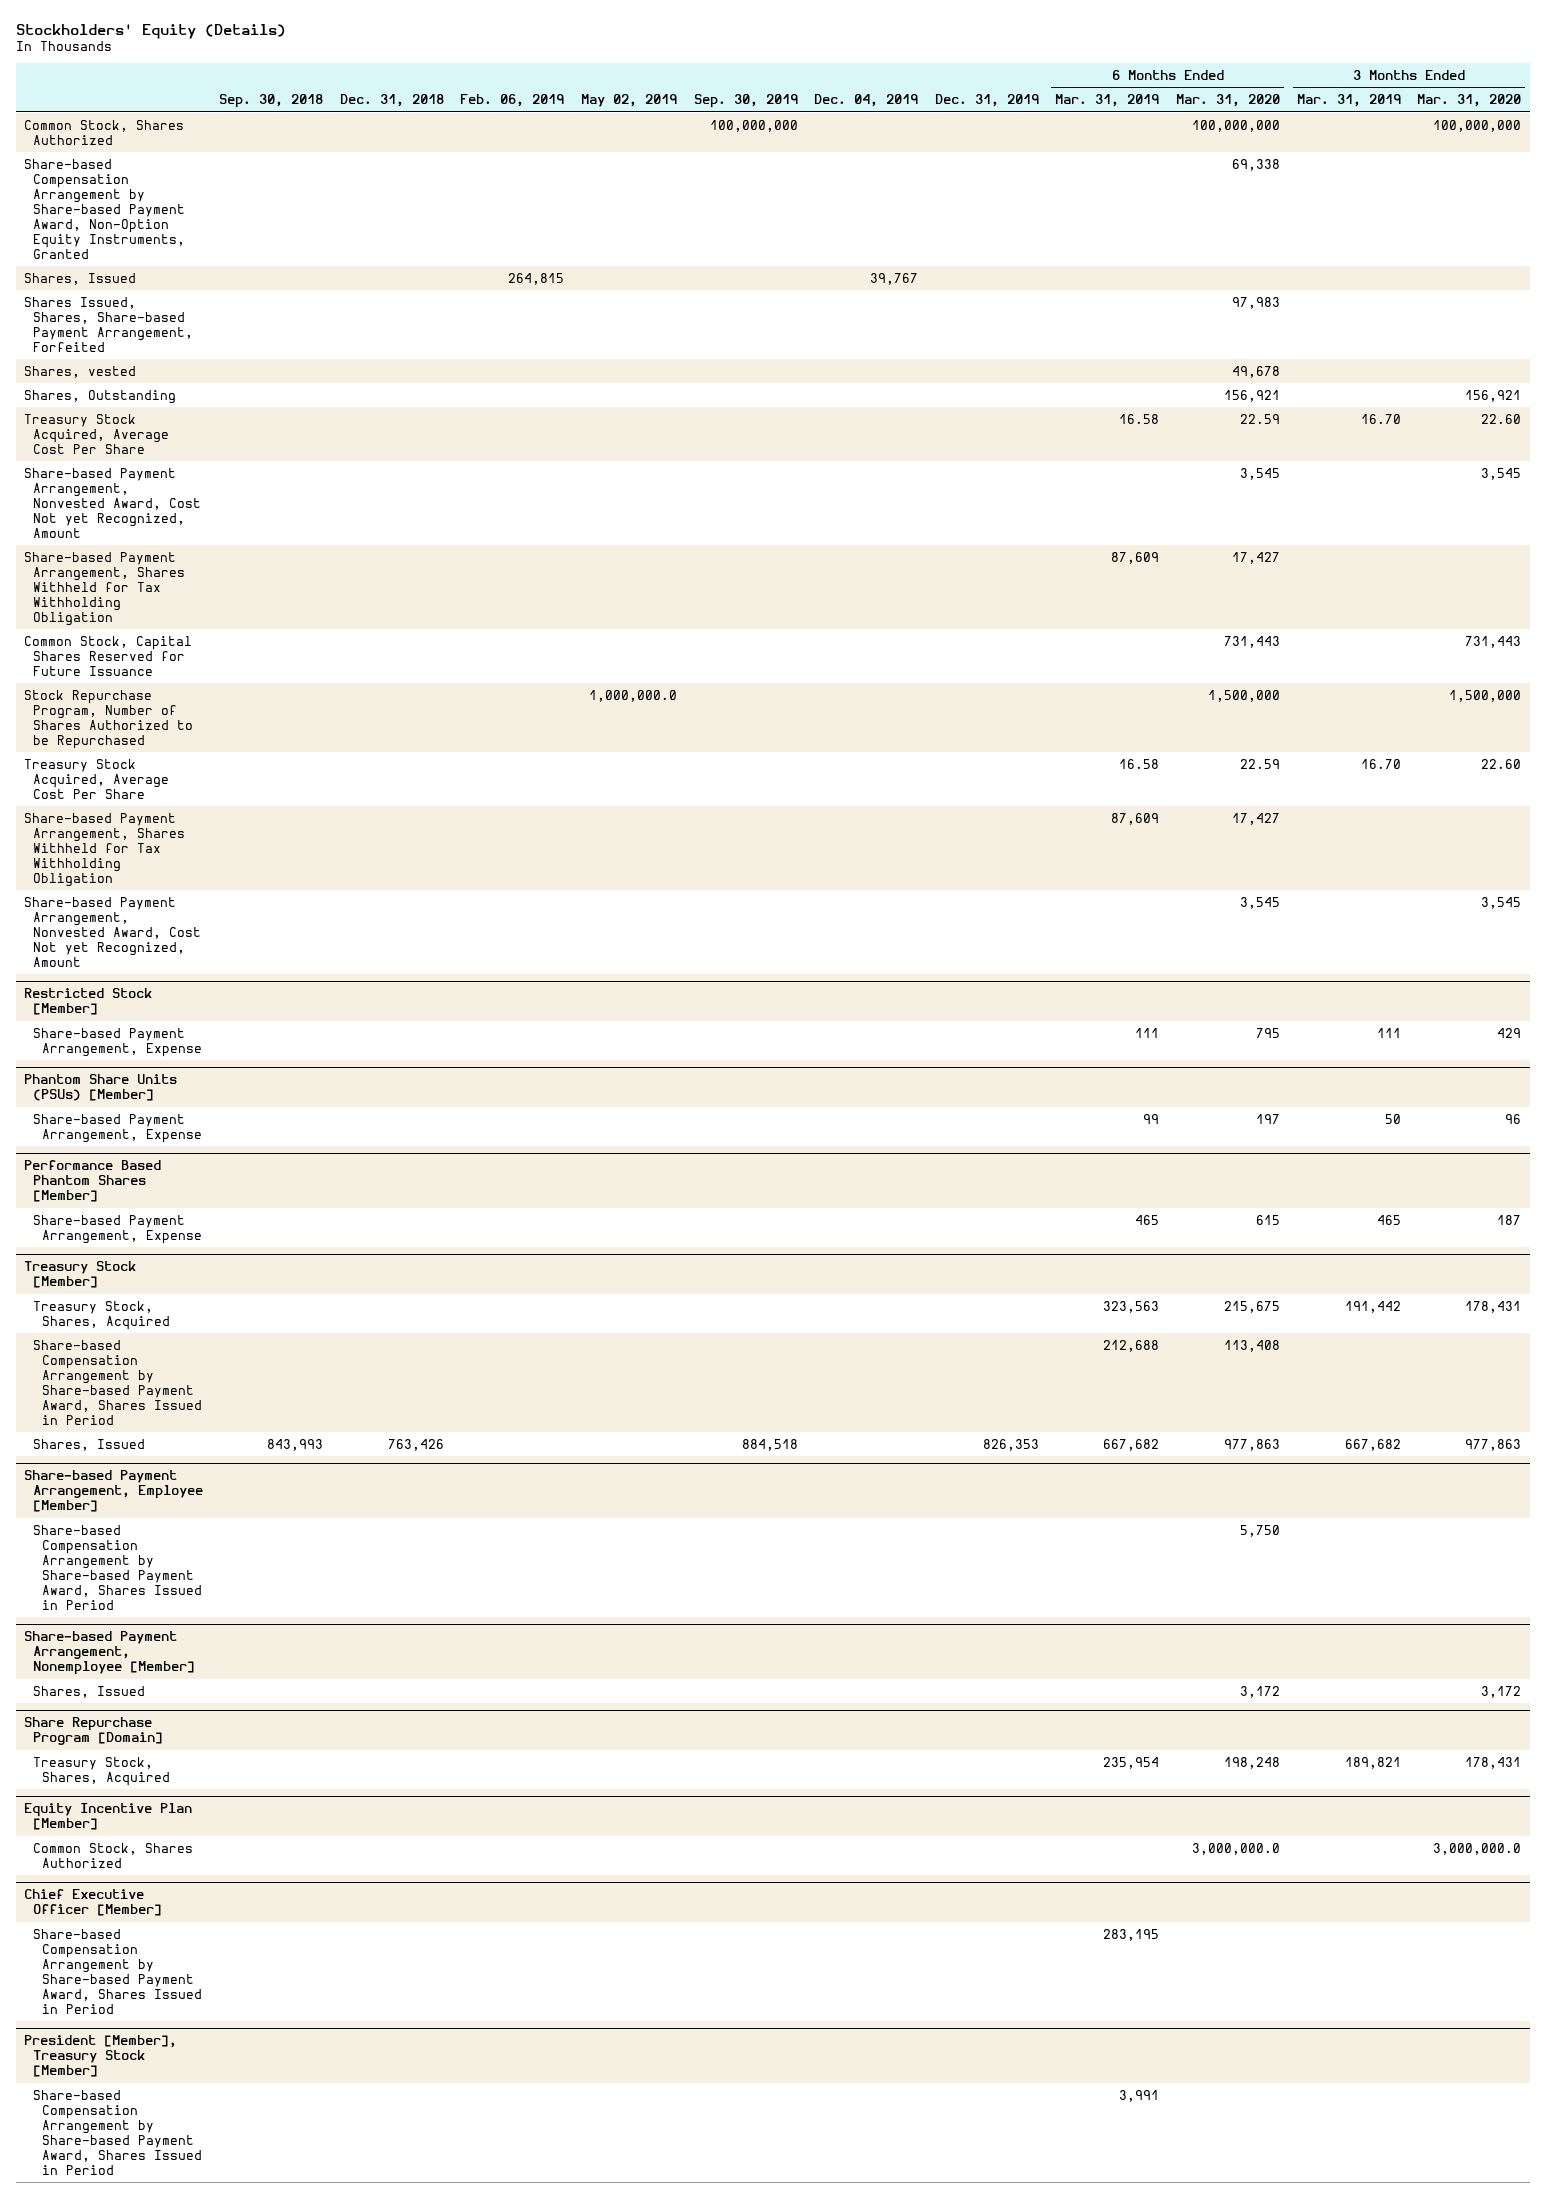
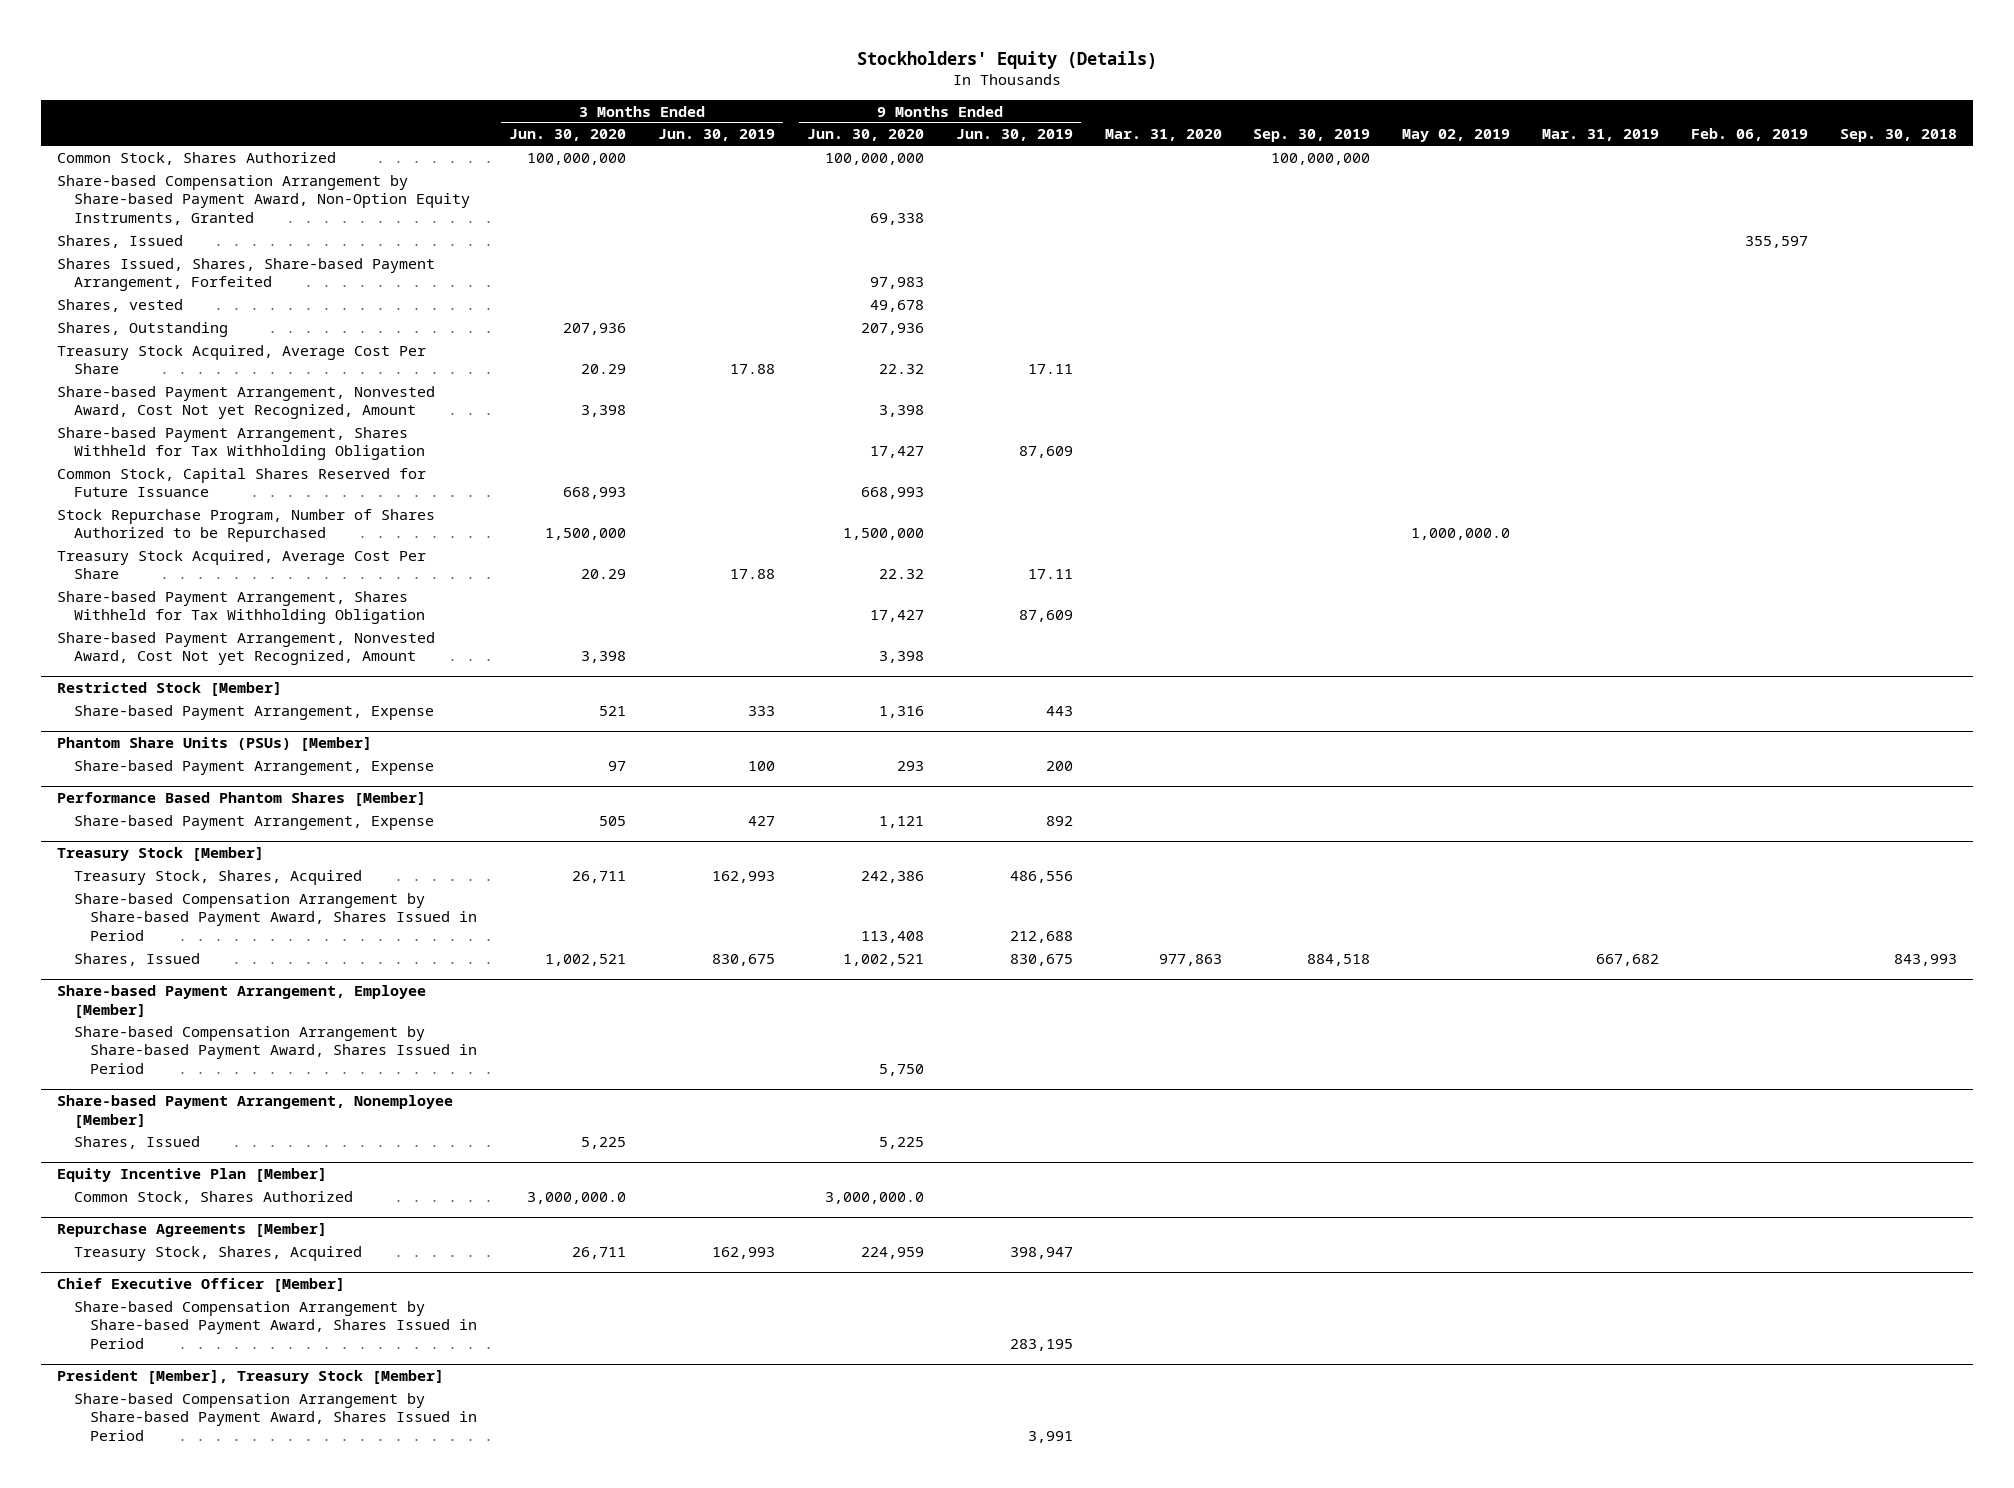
- | Sep. 30, 2018 | Dec. 31, 2018 | Feb. 06, 2019 | May 02, 2019 | Sep. 30, 2019 | Dec. 04, 2019 | Dec. 31, 2019 | 6 Months Ended Mar. 31, 2019 | 6 Months Ended Mar. 31, 2020 | 3 Months Ended Mar. 31, 2019 | 3 Months Ended Mar. 31, 2020
+ | 3 Months Ended Jun. 30, 2020 | 3 Months Ended Jun. 30, 2019 | 9 Months Ended Jun. 30, 2020 | 9 Months Ended Jun. 30, 2019 | Mar. 31, 2020 | Sep. 30, 2019 | May 02, 2019 | Mar. 31, 2019 | Feb. 06, 2019 | Sep. 30, 2018
- Shares, Issued | | | 264,815 | | | 39,767 | | | | |
+ Shares, Issued | | | | | | | | | 355,597 |
- Share Repurchase Program [Domain]
- Treasury Stock, Shares, Acquired | | | | | | | | 235,954 | 198,248 | 189,821 | 178,431
+ Repurchase Agreements [Member]
+ Treasury Stock, Shares, Acquired | 26,711 | 162,993 | 224,959 | 398,947 | | | | | |

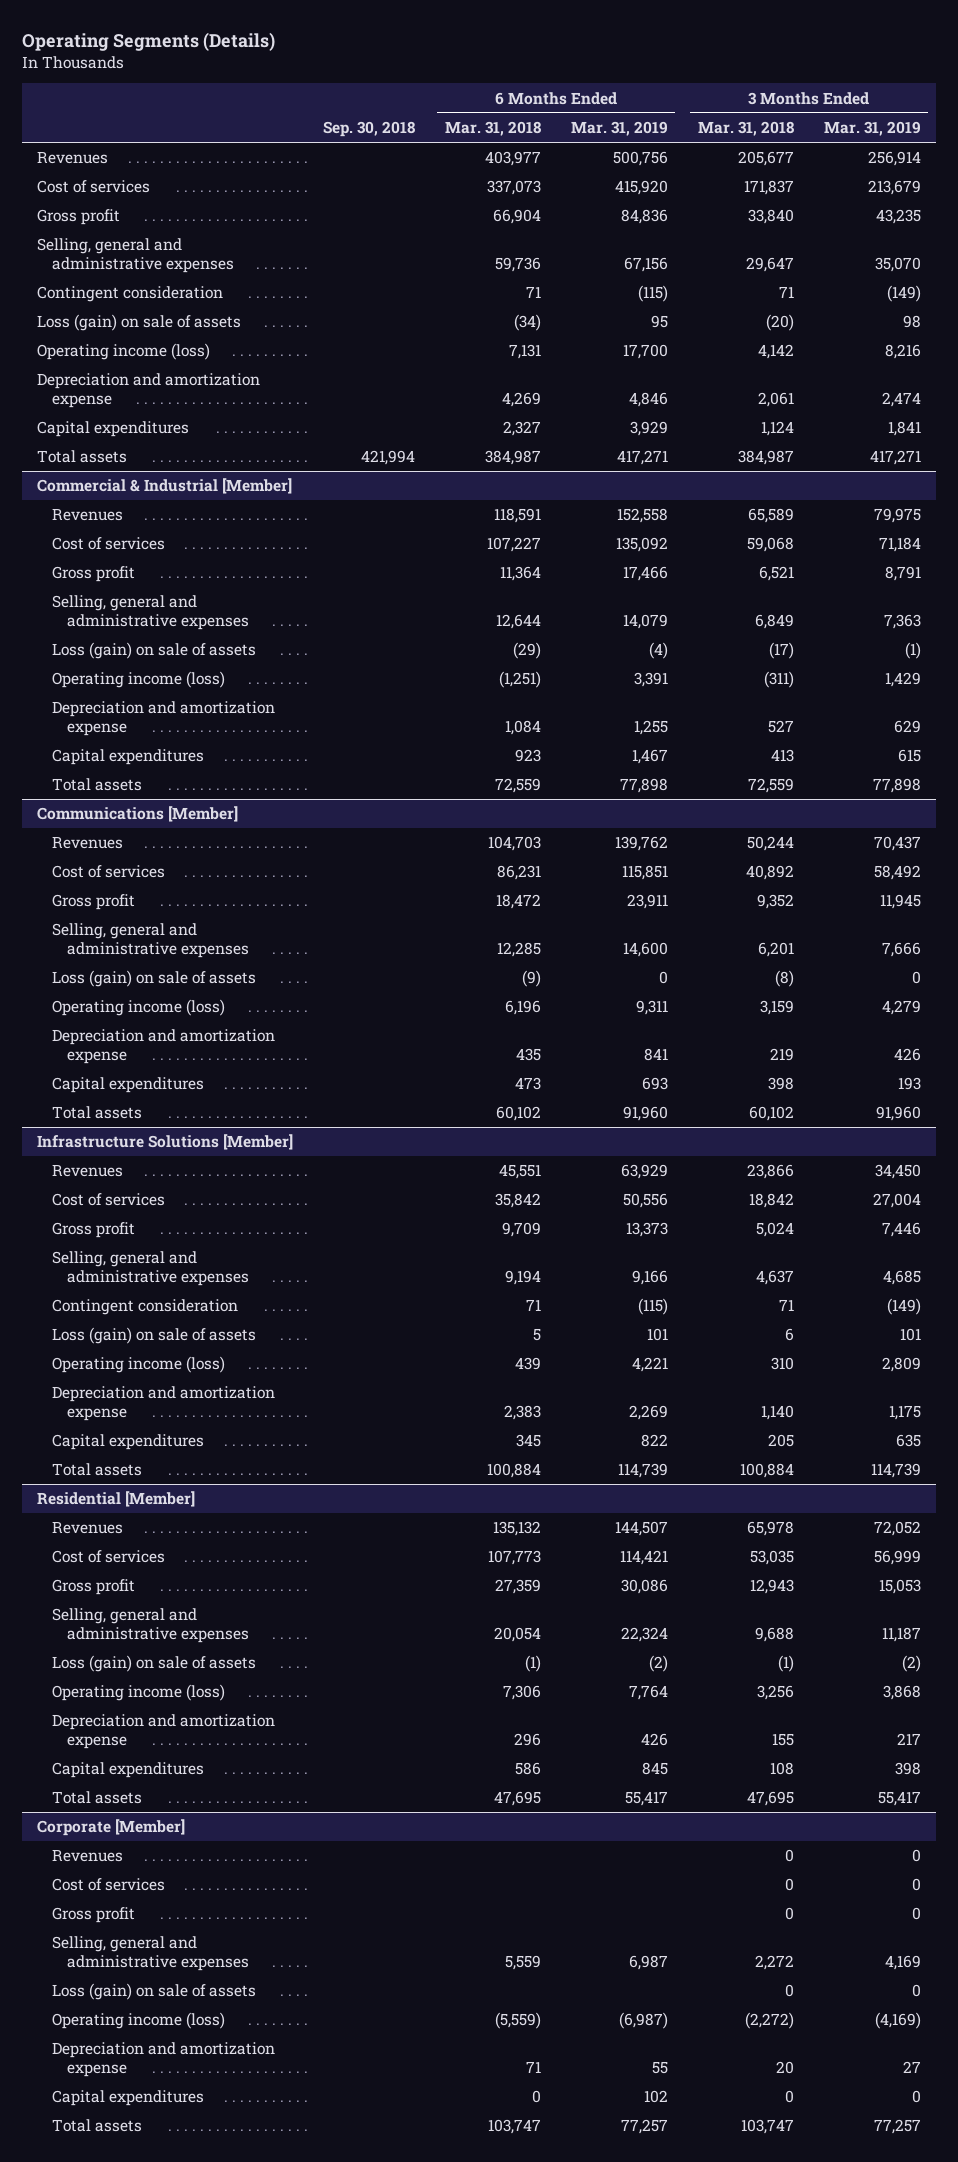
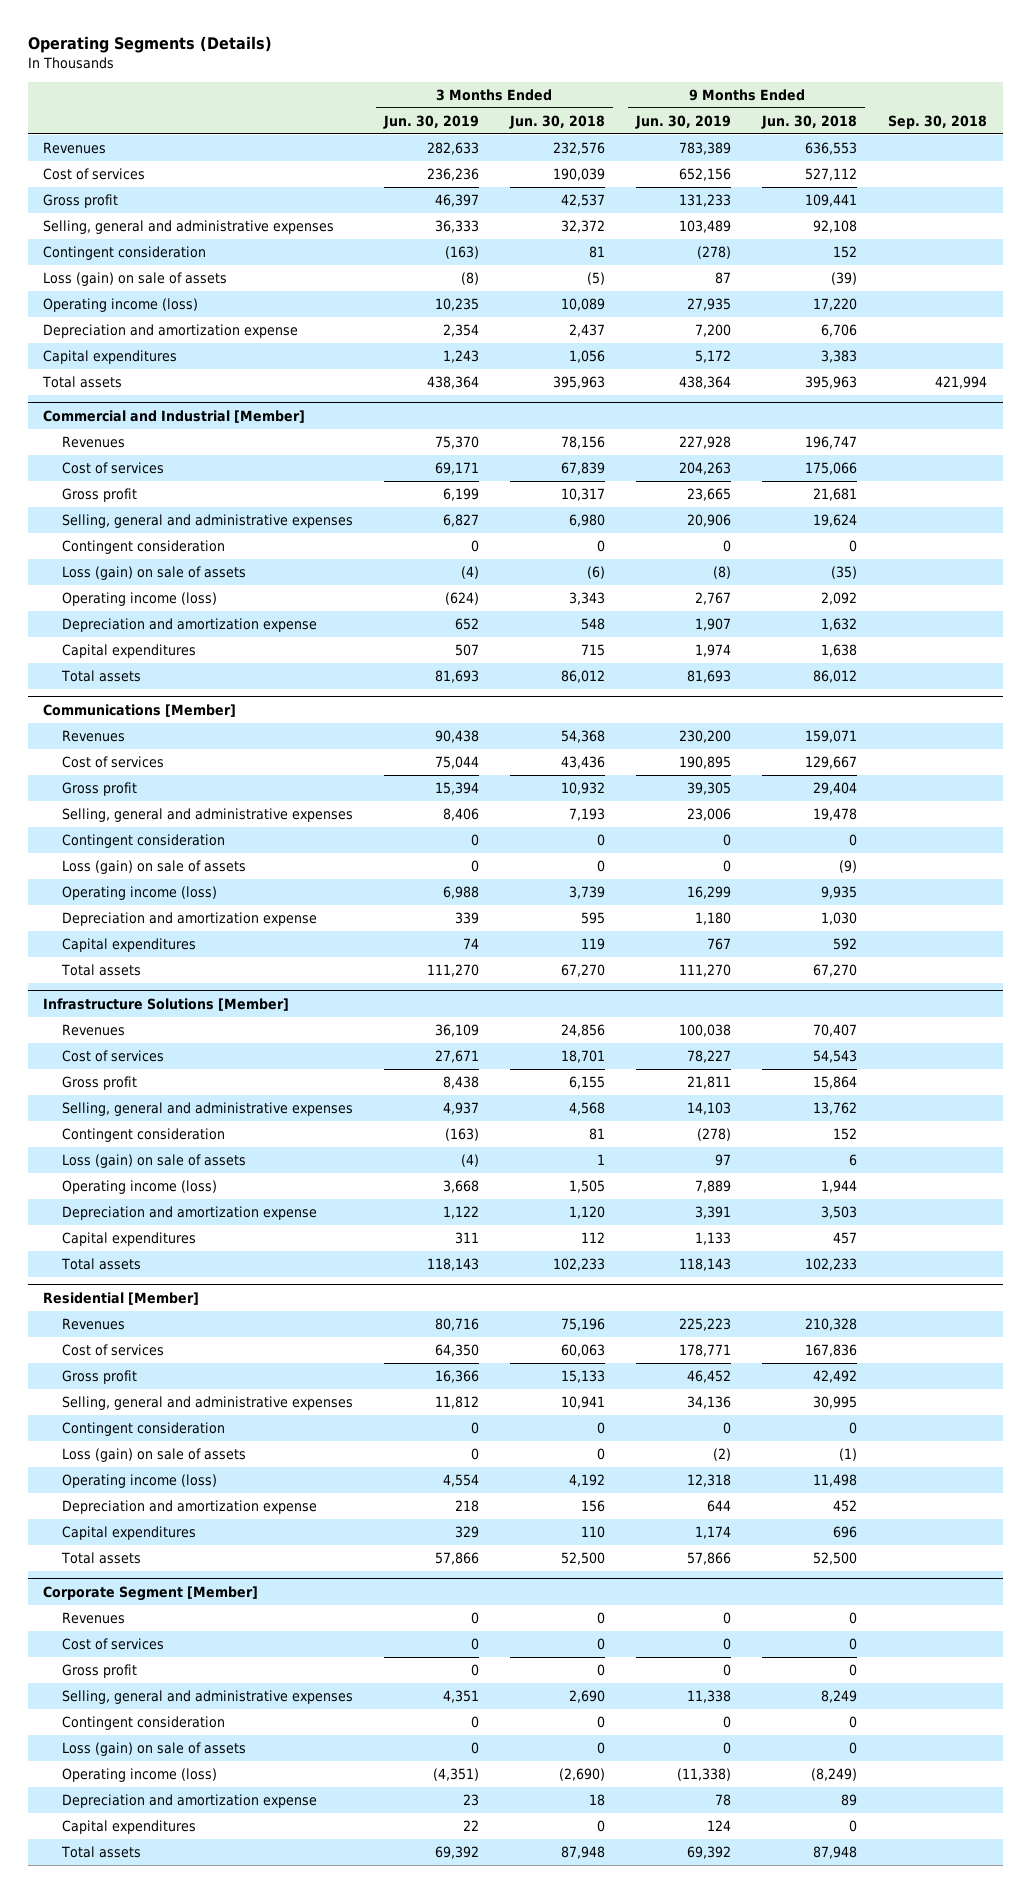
- | Sep. 30, 2018 | 6 Months Ended Mar. 31, 2018 | 6 Months Ended Mar. 31, 2019 | 3 Months Ended Mar. 31, 2018 | 3 Months Ended Mar. 31, 2019
+ | 3 Months Ended Jun. 30, 2019 | 3 Months Ended Jun. 30, 2018 | 9 Months Ended Jun. 30, 2019 | 9 Months Ended Jun. 30, 2018 | Sep. 30, 2018
- Commercial & Industrial [Member]
- Revenues | | 118,591 | 152,558 | 65,589 | 79,975
- Cost of services | | 107,227 | 135,092 | 59,068 | 71,184
- Gross profit | | 11,364 | 17,466 | 6,521 | 8,791
- Selling, general and administrative expenses | | 12,644 | 14,079 | 6,849 | 7,363
- Loss (gain) on sale of assets | | (29) | (4) | (17) | (1)
- Operating income (loss) | | (1,251) | 3,391 | (311) | 1,429
- Depreciation and amortization expense | | 1,084 | 1,255 | 527 | 629
- Capital expenditures | | 923 | 1,467 | 413 | 615
- Total assets | | 72,559 | 77,898 | 72,559 | 77,898
+ Commercial and Industrial [Member]
+ Revenues | 75,370 | 78,156 | 227,928 | 196,747 |
+ Cost of services | 69,171 | 67,839 | 204,263 | 175,066 |
+ Gross profit | 6,199 | 10,317 | 23,665 | 21,681 |
+ Selling, general and administrative expenses | 6,827 | 6,980 | 20,906 | 19,624 |
+ Contingent consideration | 0 | 0 | 0 | 0 |
+ Loss (gain) on sale of assets | (4) | (6) | (8) | (35) |
+ Operating income (loss) | (624) | 3,343 | 2,767 | 2,092 |
+ Depreciation and amortization expense | 652 | 548 | 1,907 | 1,632 |
+ Capital expenditures | 507 | 715 | 1,974 | 1,638 |
+ Total assets | 81,693 | 86,012 | 81,693 | 86,012 |
@ Communications [Member]
+ Contingent consideration | 0 | 0 | 0 | 0 |
@ Residential [Member]
+ Contingent consideration | 0 | 0 | 0 | 0 |
- Corporate [Member]
+ Corporate Segment [Member]
+ Contingent consideration | 0 | 0 | 0 | 0 |

